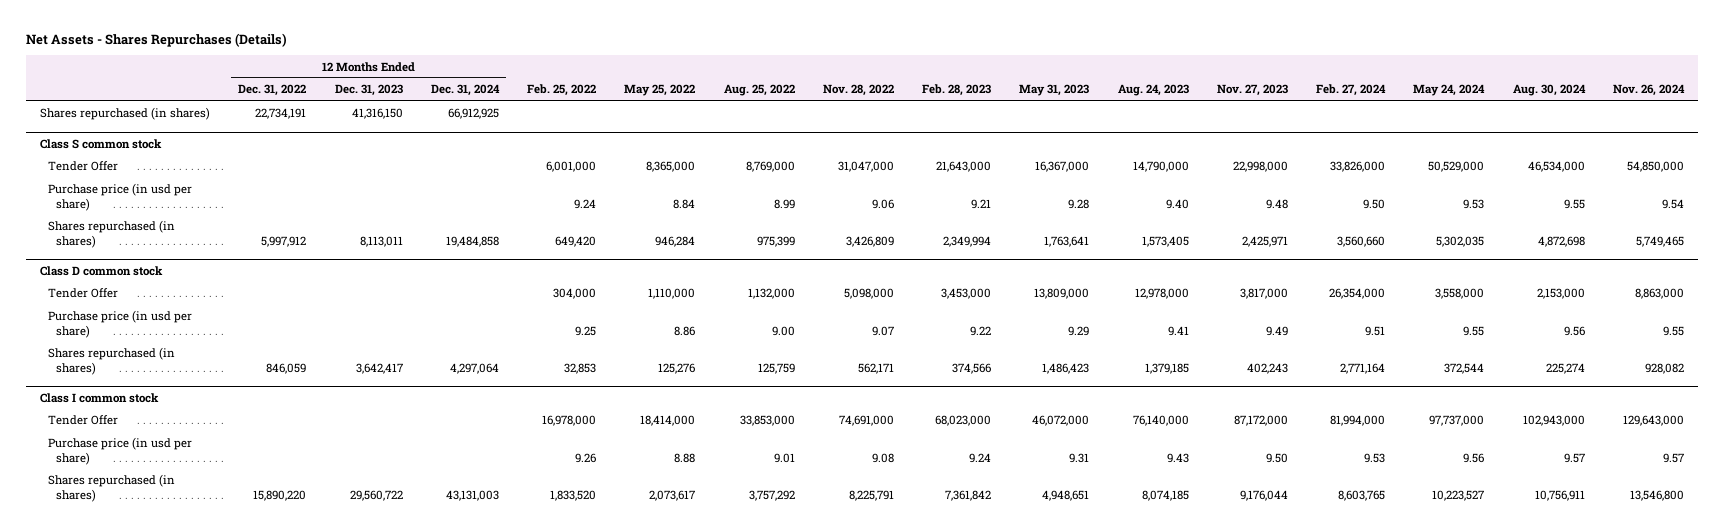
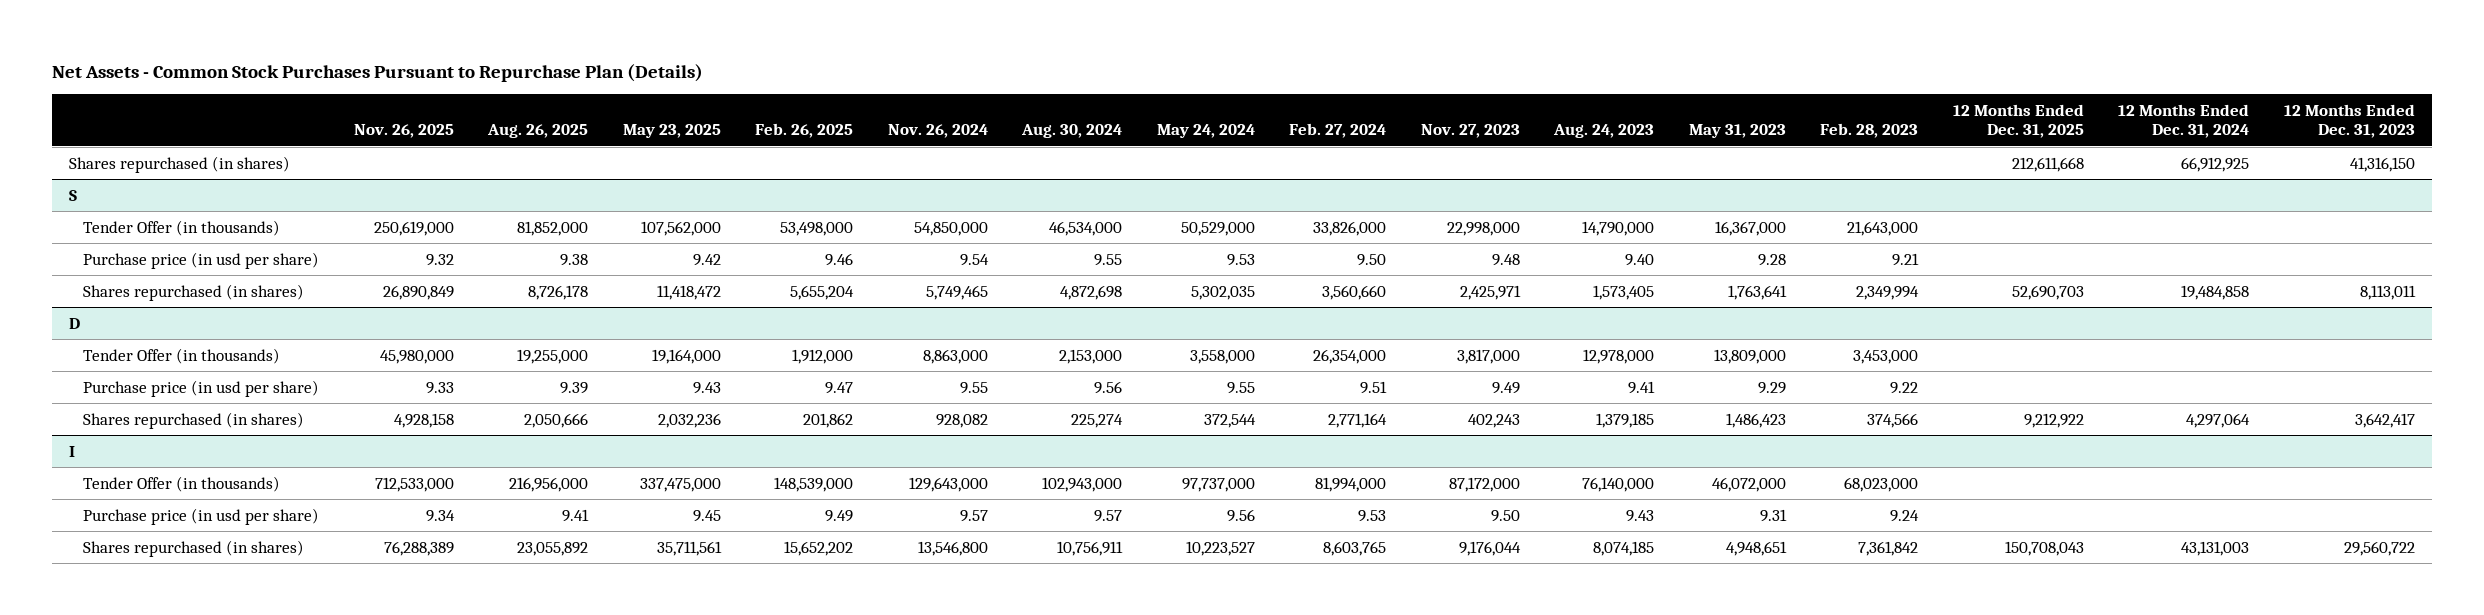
- Net Assets - Shares Repurchases (Details)
+ Net Assets - Common Stock Purchases Pursuant to Repurchase Plan (Details)
- | 12 Months Ended Dec. 31, 2022 | 12 Months Ended Dec. 31, 2023 | 12 Months Ended Dec. 31, 2024 | Feb. 25, 2022 | May 25, 2022 | Aug. 25, 2022 | Nov. 28, 2022 | Feb. 28, 2023 | May 31, 2023 | Aug. 24, 2023 | Nov. 27, 2023 | Feb. 27, 2024 | May 24, 2024 | Aug. 30, 2024 | Nov. 26, 2024
+ | Nov. 26, 2025 | Aug. 26, 2025 | May 23, 2025 | Feb. 26, 2025 | Nov. 26, 2024 | Aug. 30, 2024 | May 24, 2024 | Feb. 27, 2024 | Nov. 27, 2023 | Aug. 24, 2023 | May 31, 2023 | Feb. 28, 2023 | 12 Months Ended Dec. 31, 2025 | 12 Months Ended Dec. 31, 2024 | 12 Months Ended Dec. 31, 2023
- Class S common stock
- Tender Offer | | | | 6,001,000 | 8,365,000 | 8,769,000 | 31,047,000 | 21,643,000 | 16,367,000 | 14,790,000 | 22,998,000 | 33,826,000 | 50,529,000 | 46,534,000 | 54,850,000
+ S
+ Tender Offer (in thousands) | 250,619,000 | 81,852,000 | 107,562,000 | 53,498,000 | 54,850,000 | 46,534,000 | 50,529,000 | 33,826,000 | 22,998,000 | 14,790,000 | 16,367,000 | 21,643,000 | | |
- Class D common stock
- Tender Offer | | | | 304,000 | 1,110,000 | 1,132,000 | 5,098,000 | 3,453,000 | 13,809,000 | 12,978,000 | 3,817,000 | 26,354,000 | 3,558,000 | 2,153,000 | 8,863,000
+ D
+ Tender Offer (in thousands) | 45,980,000 | 19,255,000 | 19,164,000 | 1,912,000 | 8,863,000 | 2,153,000 | 3,558,000 | 26,354,000 | 3,817,000 | 12,978,000 | 13,809,000 | 3,453,000 | | |
- Class I common stock
- Tender Offer | | | | 16,978,000 | 18,414,000 | 33,853,000 | 74,691,000 | 68,023,000 | 46,072,000 | 76,140,000 | 87,172,000 | 81,994,000 | 97,737,000 | 102,943,000 | 129,643,000
+ I
+ Tender Offer (in thousands) | 712,533,000 | 216,956,000 | 337,475,000 | 148,539,000 | 129,643,000 | 102,943,000 | 97,737,000 | 81,994,000 | 87,172,000 | 76,140,000 | 46,072,000 | 68,023,000 | | |

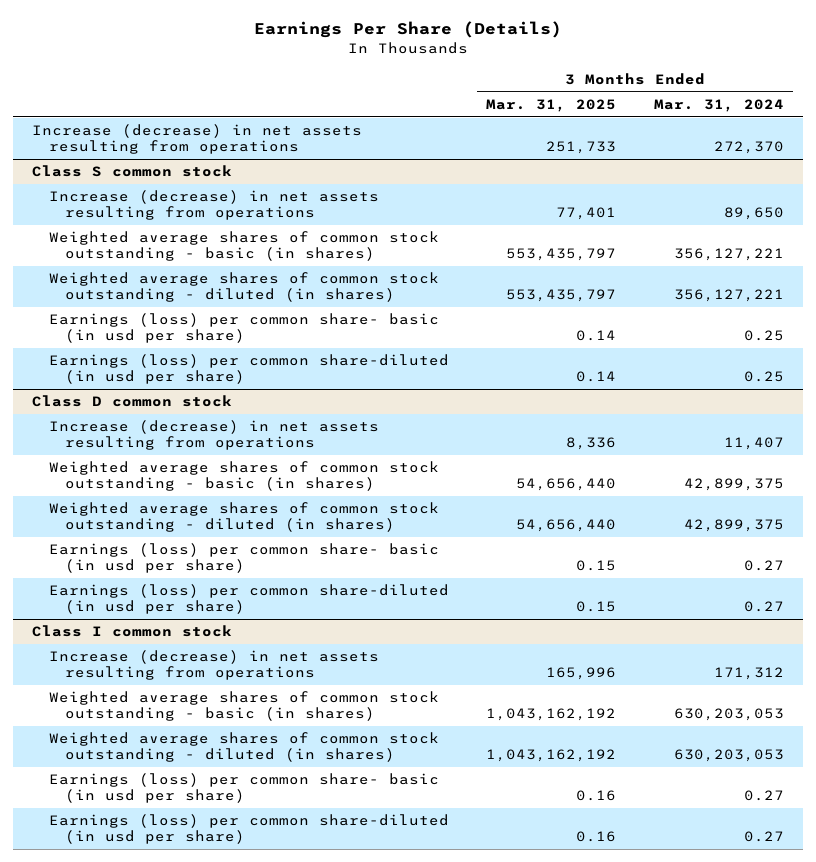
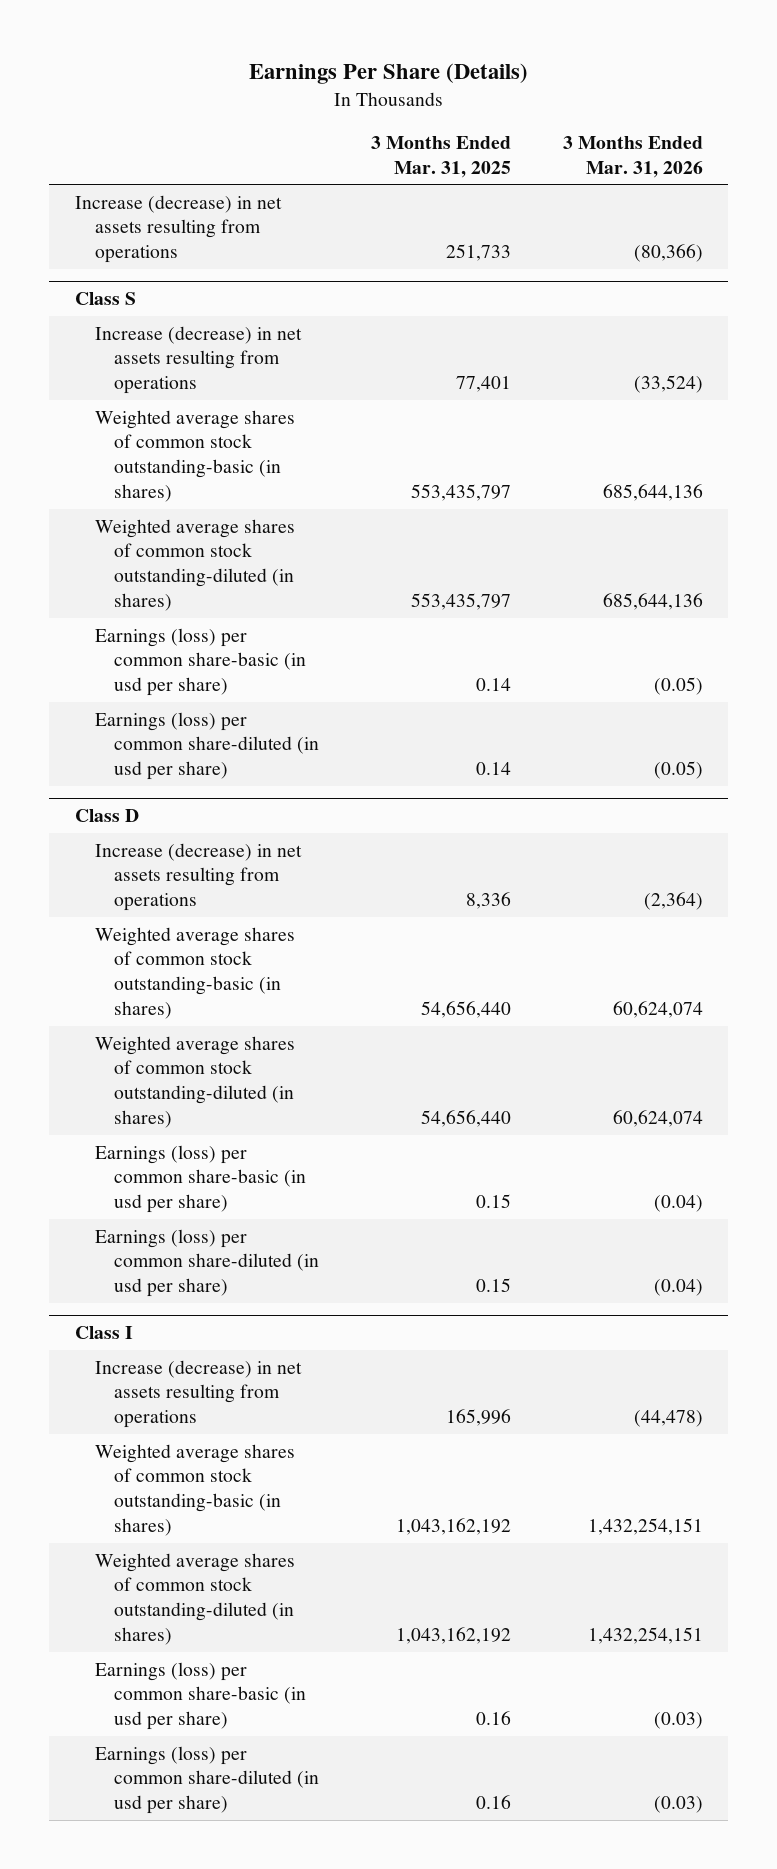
- | 3 Months Ended Mar. 31, 2025 | 3 Months Ended Mar. 31, 2024
+ | 3 Months Ended Mar. 31, 2025 | 3 Months Ended Mar. 31, 2026
- Class S common stock
+ Class S
- Weighted average shares of common stock outstanding - basic (in shares) | 553,435,797 | 356,127,221
- Weighted average shares of common stock outstanding - diluted (in shares) | 553,435,797 | 356,127,221
- Earnings (loss) per common share- basic (in usd per share) | 0.14 | 0.25
+ Weighted average shares of common stock outstanding-basic (in shares) | 553,435,797 | 685,644,136
+ Weighted average shares of common stock outstanding-diluted (in shares) | 553,435,797 | 685,644,136
+ Earnings (loss) per common share-basic (in usd per share) | 0.14 | (0.05)
- Class D common stock
+ Class D
- Weighted average shares of common stock outstanding - basic (in shares) | 54,656,440 | 42,899,375
- Weighted average shares of common stock outstanding - diluted (in shares) | 54,656,440 | 42,899,375
- Earnings (loss) per common share- basic (in usd per share) | 0.15 | 0.27
+ Weighted average shares of common stock outstanding-basic (in shares) | 54,656,440 | 60,624,074
+ Weighted average shares of common stock outstanding-diluted (in shares) | 54,656,440 | 60,624,074
+ Earnings (loss) per common share-basic (in usd per share) | 0.15 | (0.04)
- Class I common stock
+ Class I
- Weighted average shares of common stock outstanding - basic (in shares) | 1,043,162,192 | 630,203,053
- Weighted average shares of common stock outstanding - diluted (in shares) | 1,043,162,192 | 630,203,053
- Earnings (loss) per common share- basic (in usd per share) | 0.16 | 0.27
+ Weighted average shares of common stock outstanding-basic (in shares) | 1,043,162,192 | 1,432,254,151
+ Weighted average shares of common stock outstanding-diluted (in shares) | 1,043,162,192 | 1,432,254,151
+ Earnings (loss) per common share-basic (in usd per share) | 0.16 | (0.03)

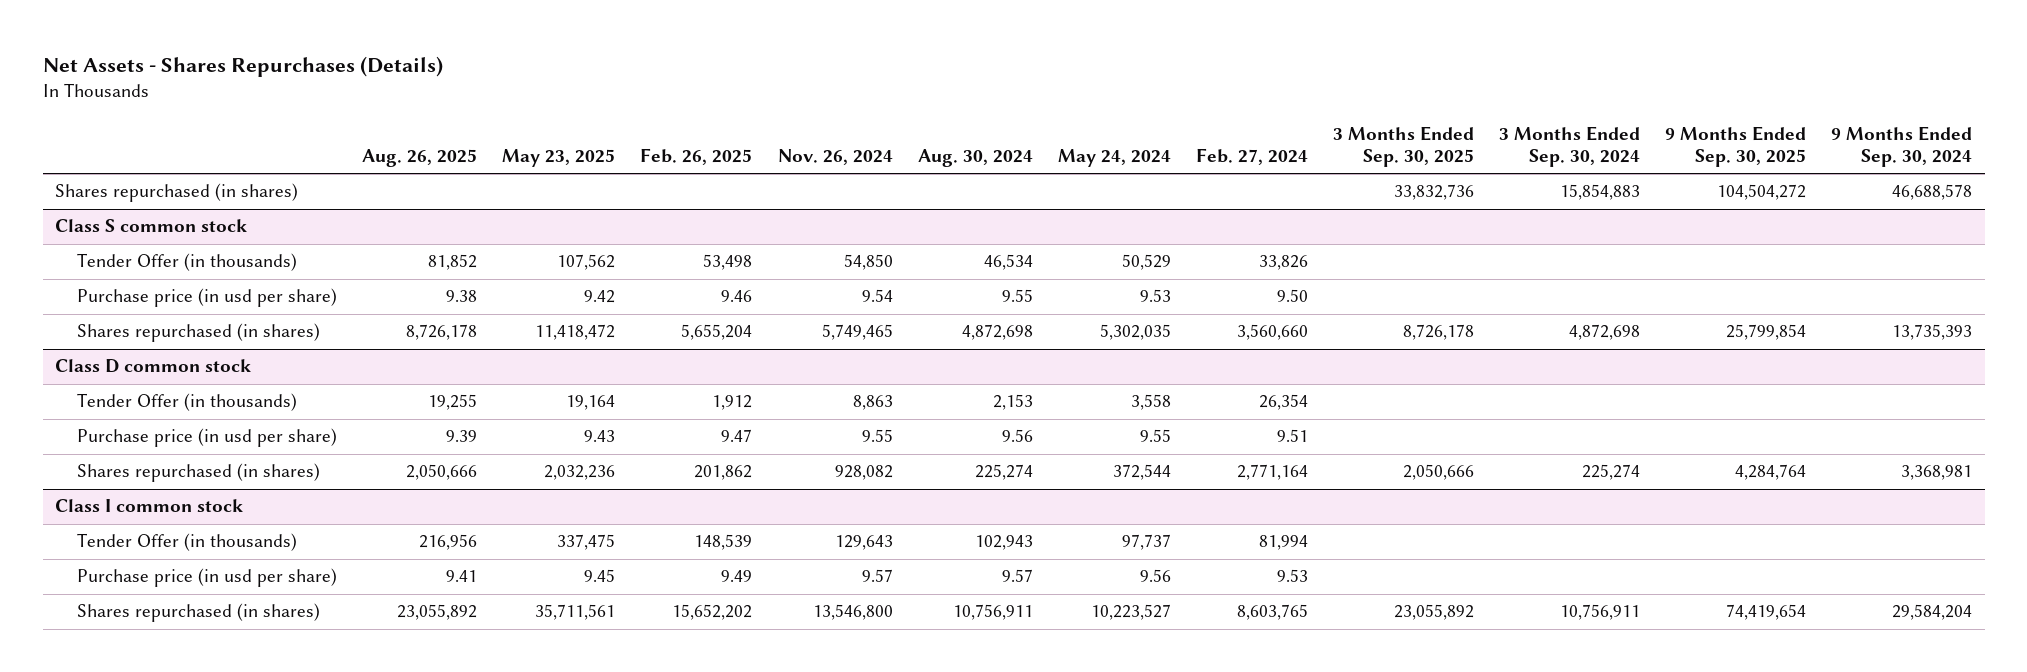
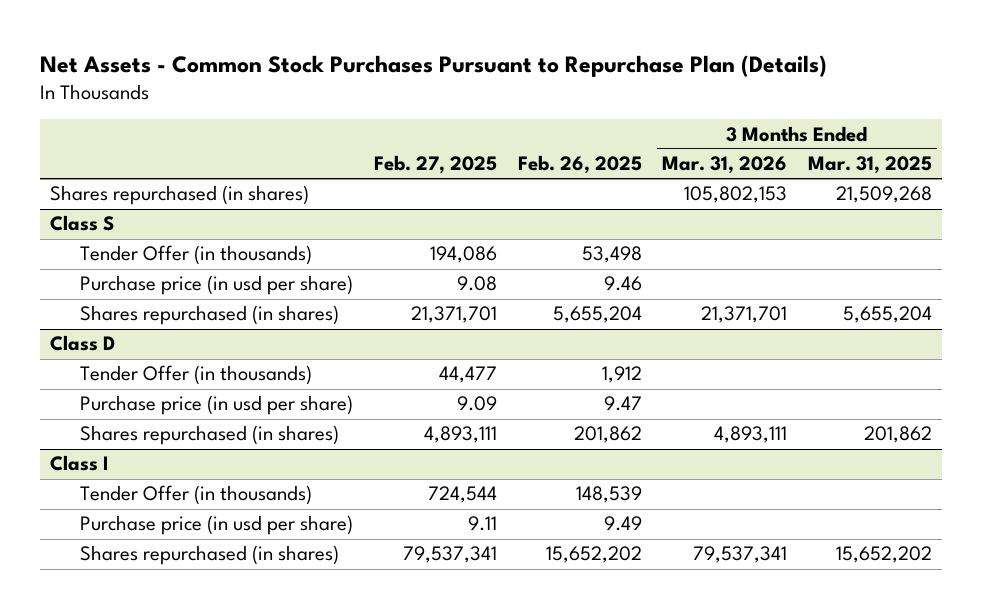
- Net Assets - Shares Repurchases (Details)
+ Net Assets - Common Stock Purchases Pursuant to Repurchase Plan (Details)
- | Aug. 26, 2025 | May 23, 2025 | Feb. 26, 2025 | Nov. 26, 2024 | Aug. 30, 2024 | May 24, 2024 | Feb. 27, 2024 | 3 Months Ended Sep. 30, 2025 | 3 Months Ended Sep. 30, 2024 | 9 Months Ended Sep. 30, 2025 | 9 Months Ended Sep. 30, 2024
+ | Feb. 27, 2025 | Feb. 26, 2025 | 3 Months Ended Mar. 31, 2026 | 3 Months Ended Mar. 31, 2025
- Class S common stock
+ Class S
- Class D common stock
+ Class D
- Class I common stock
+ Class I

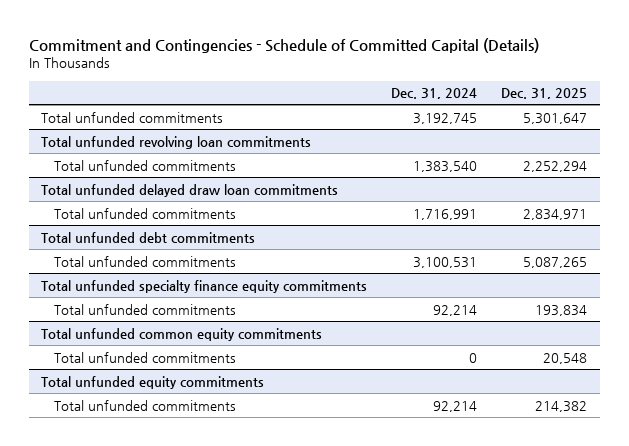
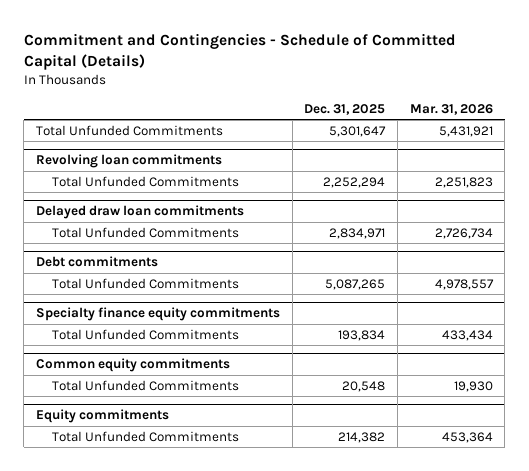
- | Dec. 31, 2024 | Dec. 31, 2025
+ | Dec. 31, 2025 | Mar. 31, 2026
- Total unfunded commitments | 3,192,745 | 5,301,647
- Total unfunded revolving loan commitments
- Total unfunded commitments | 1,383,540 | 2,252,294
- Total unfunded delayed draw loan commitments
- Total unfunded commitments | 1,716,991 | 2,834,971
- Total unfunded debt commitments
- Total unfunded commitments | 3,100,531 | 5,087,265
- Total unfunded specialty finance equity commitments
- Total unfunded commitments | 92,214 | 193,834
- Total unfunded common equity commitments
- Total unfunded commitments | 0 | 20,548
- Total unfunded equity commitments
- Total unfunded commitments | 92,214 | 214,382
+ Total Unfunded Commitments | 5,301,647 | 5,431,921
+ Revolving loan commitments
+ Total Unfunded Commitments | 2,252,294 | 2,251,823
+ Delayed draw loan commitments
+ Total Unfunded Commitments | 2,834,971 | 2,726,734
+ Debt commitments
+ Total Unfunded Commitments | 5,087,265 | 4,978,557
+ Specialty finance equity commitments
+ Total Unfunded Commitments | 193,834 | 433,434
+ Common equity commitments
+ Total Unfunded Commitments | 20,548 | 19,930
+ Equity commitments
+ Total Unfunded Commitments | 214,382 | 453,364

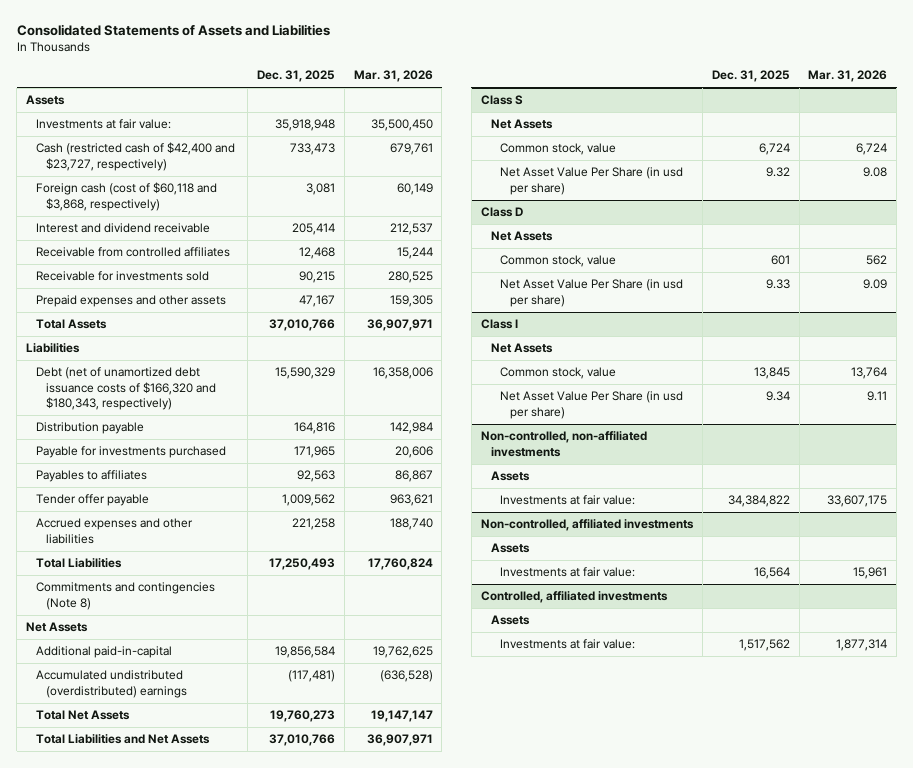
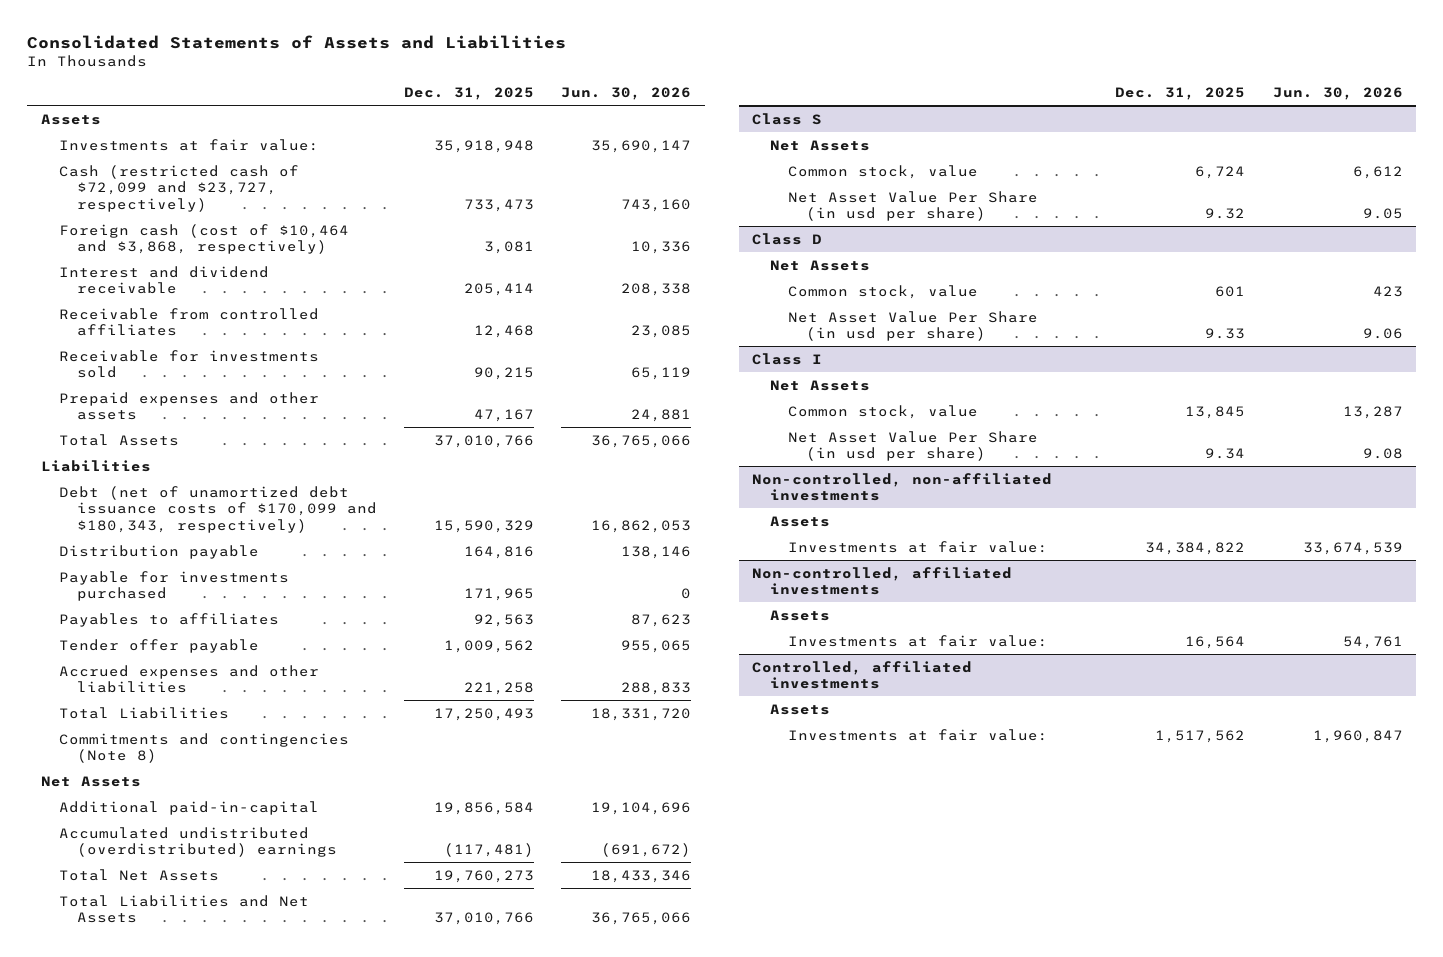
- | Dec. 31, 2025 | Mar. 31, 2026
+ | Dec. 31, 2025 | Jun. 30, 2026
- Cash (restricted cash of $42,400 and $23,727, respectively) | 733,473 | 679,761
- Foreign cash (cost of $60,118 and $3,868, respectively) | 3,081 | 60,149
+ Cash (restricted cash of $72,099 and $23,727, respectively) | 733,473 | 743,160
+ Foreign cash (cost of $10,464 and $3,868, respectively) | 3,081 | 10,336
- Debt (net of unamortized debt issuance costs of $166,320 and $180,343, respectively) | 15,590,329 | 16,358,006
+ Debt (net of unamortized debt issuance costs of $170,099 and $180,343, respectively) | 15,590,329 | 16,862,053

